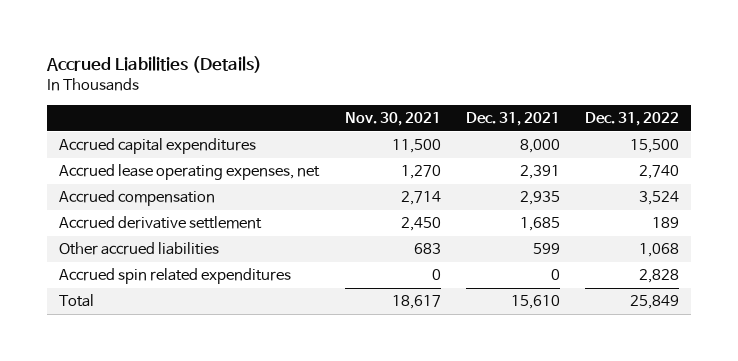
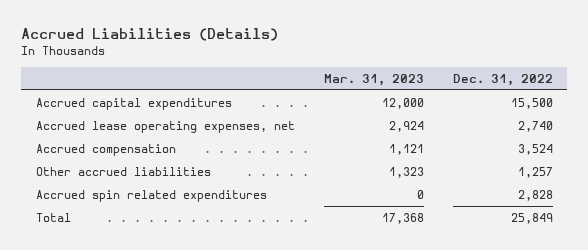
- | Nov. 30, 2021 | Dec. 31, 2021 | Dec. 31, 2022
+ | Mar. 31, 2023 | Dec. 31, 2022
- Accrued derivative settlement | 2,450 | 1,685 | 189
- Other accrued liabilities | 683 | 599 | 1,068
+ Other accrued liabilities | 1,323 | 1,257

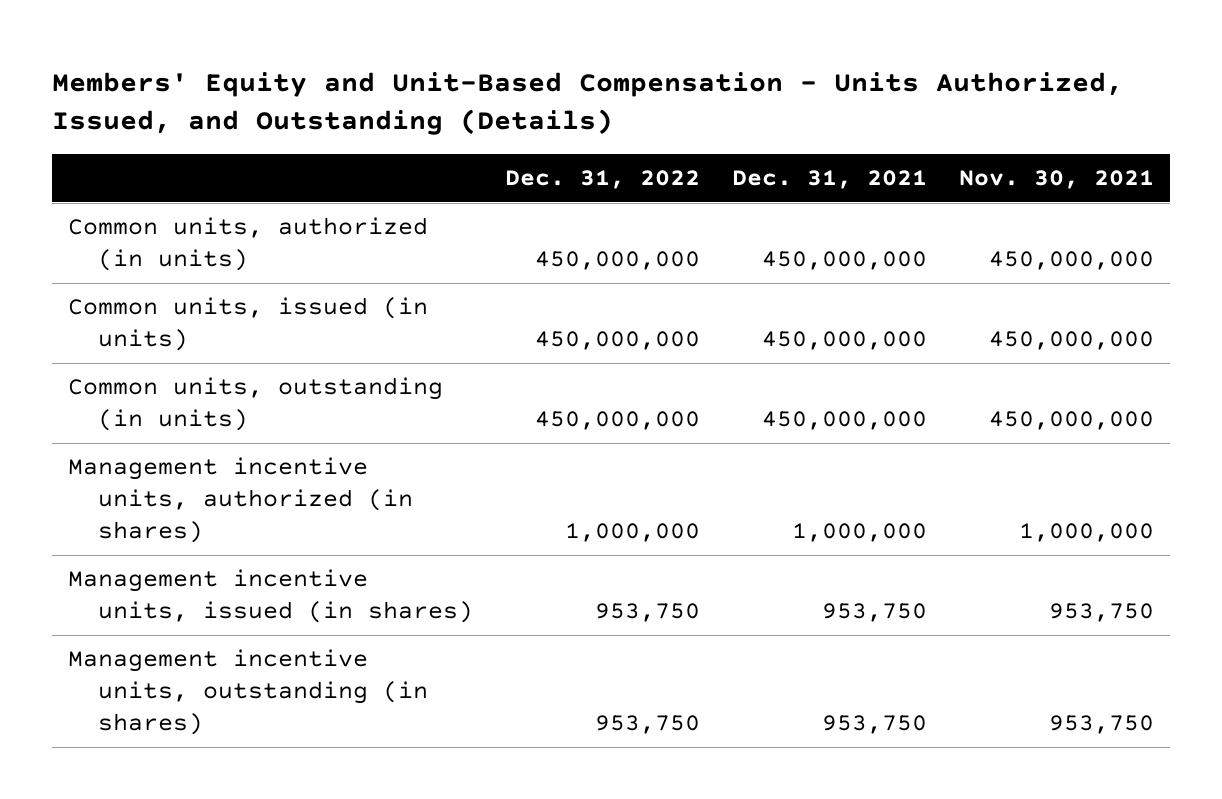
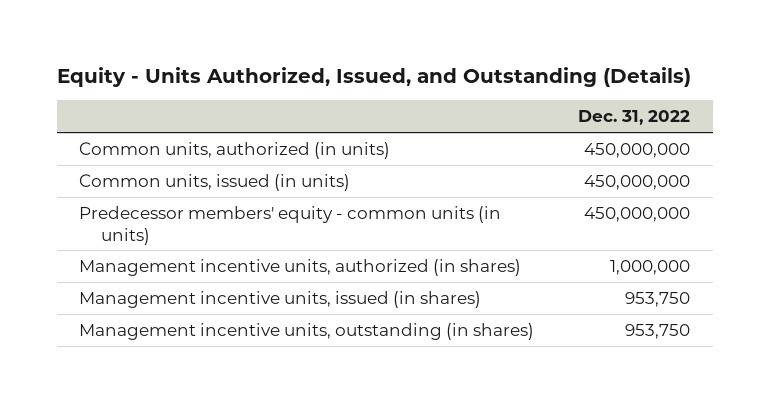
- Members' Equity and Unit-Based Compensation - Units Authorized, Issued, and Outstanding (Details)
+ Equity - Units Authorized, Issued, and Outstanding (Details)
- | Dec. 31, 2022 | Dec. 31, 2021 | Nov. 30, 2021
+ | Dec. 31, 2022
- Common units, outstanding (in units) | 450,000,000 | 450,000,000 | 450,000,000
+ Predecessor members' equity - common units (in units) | 450,000,000

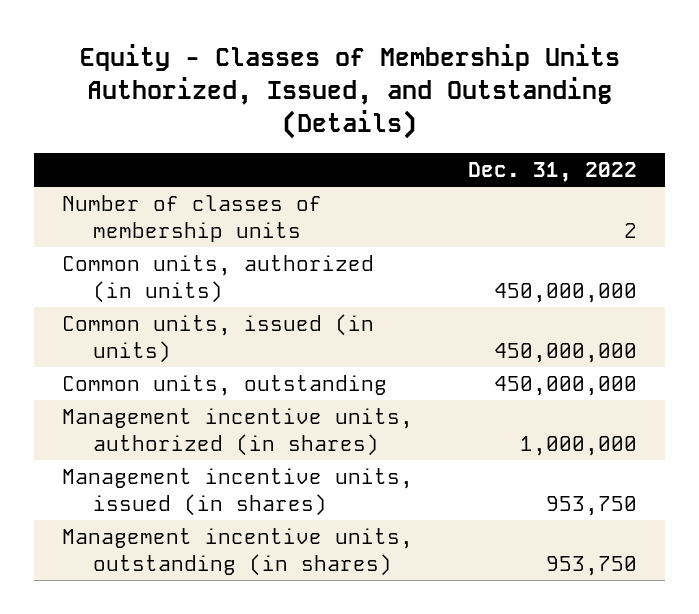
- Equity - Units Authorized, Issued, and Outstanding (Details)
+ Equity - Classes of Membership Units Authorized, Issued, and Outstanding (Details)
+ Number of classes of membership units | 2
- Predecessor members' equity - common units (in units) | 450,000,000
+ Common units, outstanding | 450,000,000

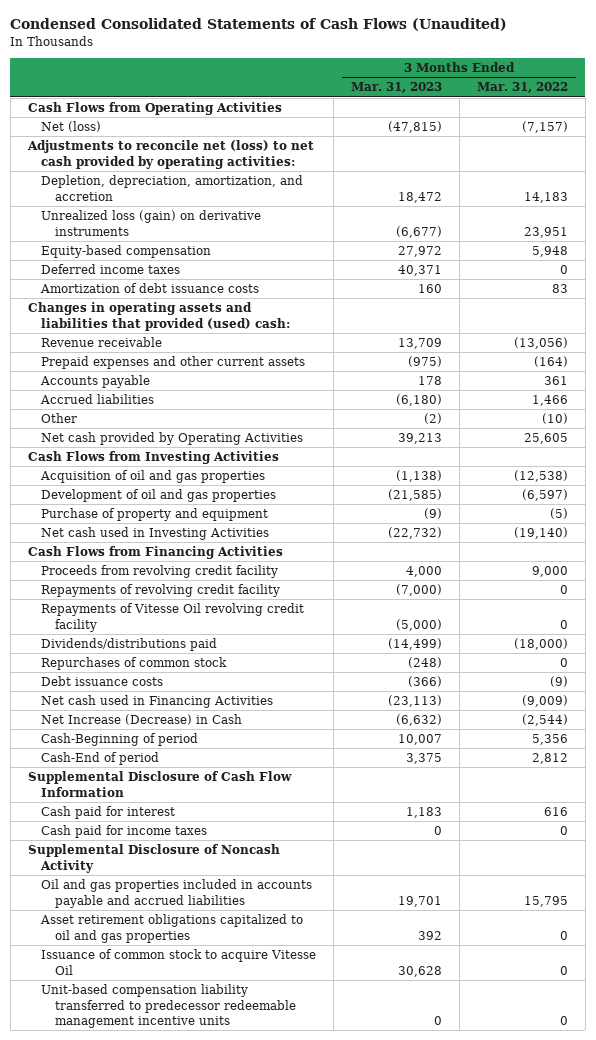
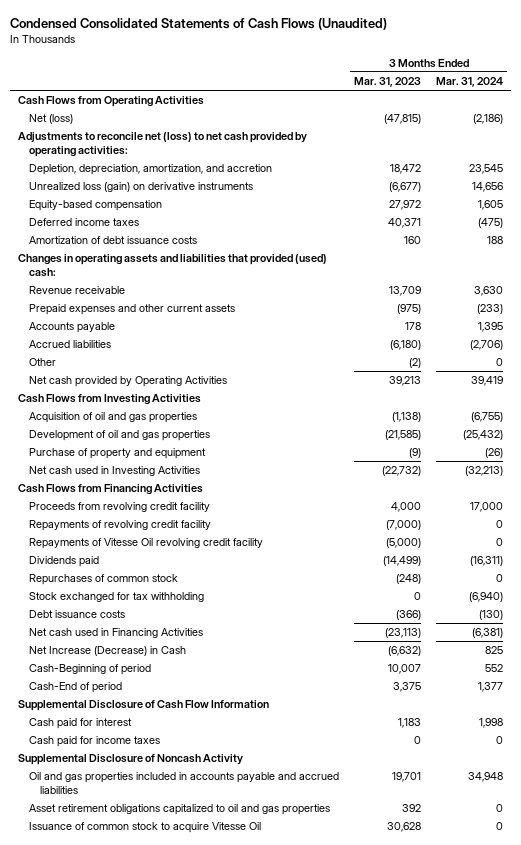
- | 3 Months Ended Mar. 31, 2023 | 3 Months Ended Mar. 31, 2022
+ | 3 Months Ended Mar. 31, 2023 | 3 Months Ended Mar. 31, 2024
- Dividends/distributions paid | (14,499) | (18,000)
+ Dividends paid | (14,499) | (16,311)
+ Stock exchanged for tax withholding | 0 | (6,940)
- Unit-based compensation liability transferred to predecessor redeemable management incentive units | 0 | 0

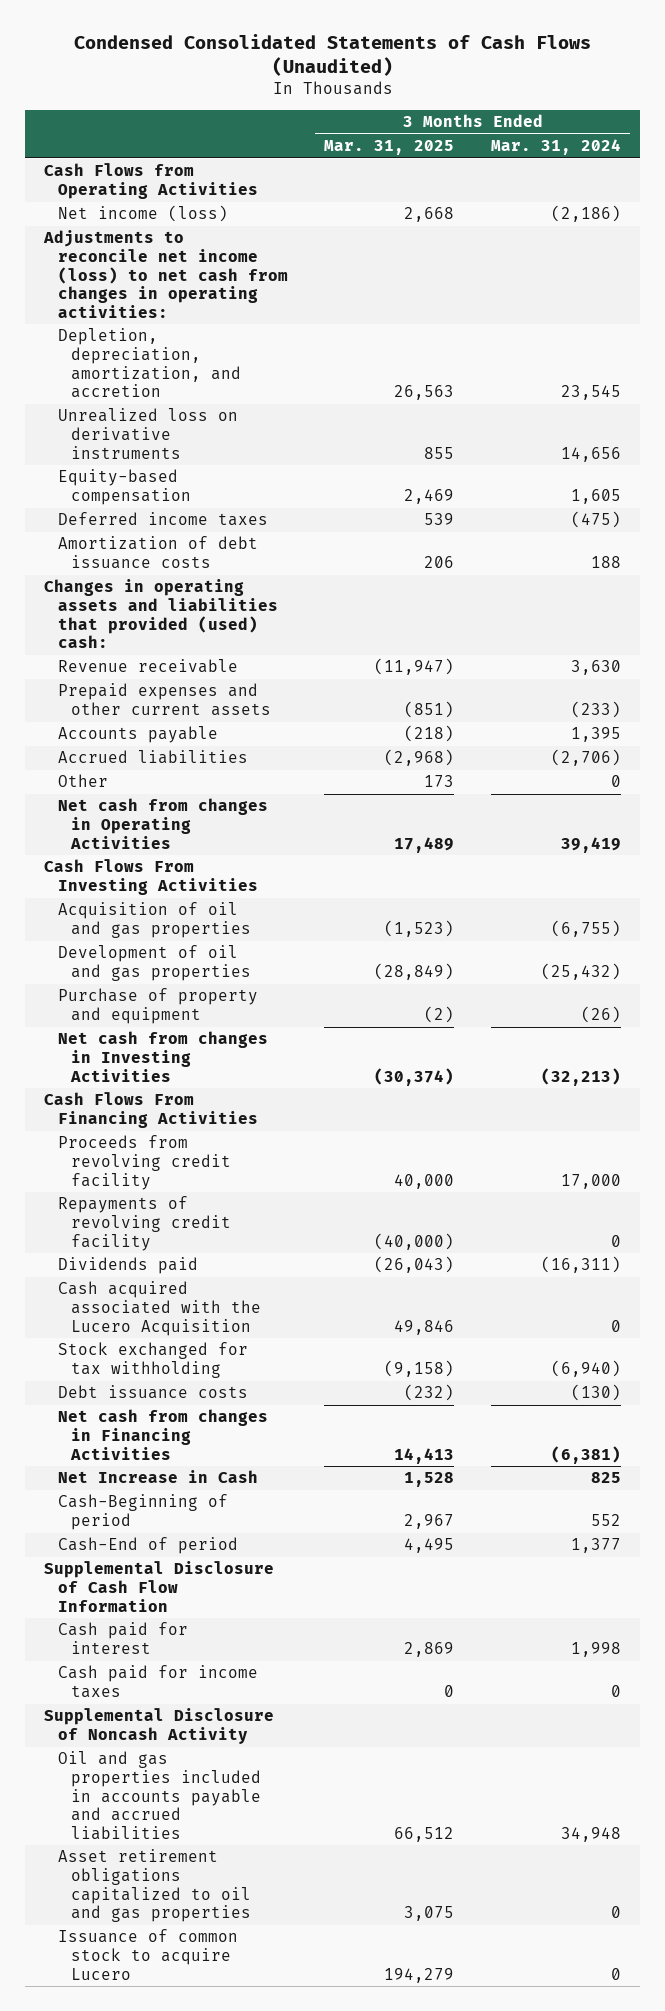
- | 3 Months Ended Mar. 31, 2023 | 3 Months Ended Mar. 31, 2024
+ | 3 Months Ended Mar. 31, 2025 | 3 Months Ended Mar. 31, 2024
- Net (loss) | (47,815) | (2,186)
- Adjustments to reconcile net (loss) to net cash provided by operating activities:
+ Net income (loss) | 2,668 | (2,186)
+ Adjustments to reconcile net income (loss) to net cash from changes in operating activities:
- Unrealized loss (gain) on derivative instruments | (6,677) | 14,656
+ Unrealized loss on derivative instruments | 855 | 14,656
- Net cash provided by Operating Activities | 39,213 | 39,419
- Cash Flows from Investing Activities
+ Net cash from changes in Operating Activities | 17,489 | 39,419
+ Cash Flows From Investing Activities
- Net cash used in Investing Activities | (22,732) | (32,213)
- Cash Flows from Financing Activities
+ Net cash from changes in Investing Activities | (30,374) | (32,213)
+ Cash Flows From Financing Activities
- Repayments of Vitesse Oil revolving credit facility | (5,000) | 0
- Repurchases of common stock | (248) | 0
+ Cash acquired associated with the Lucero Acquisition | 49,846 | 0
- Net cash used in Financing Activities | (23,113) | (6,381)
- Net Increase (Decrease) in Cash | (6,632) | 825
+ Net cash from changes in Financing Activities | 14,413 | (6,381)
+ Net Increase in Cash | 1,528 | 825
- Issuance of common stock to acquire Vitesse Oil | 30,628 | 0
+ Issuance of common stock to acquire Lucero | 194,279 | 0

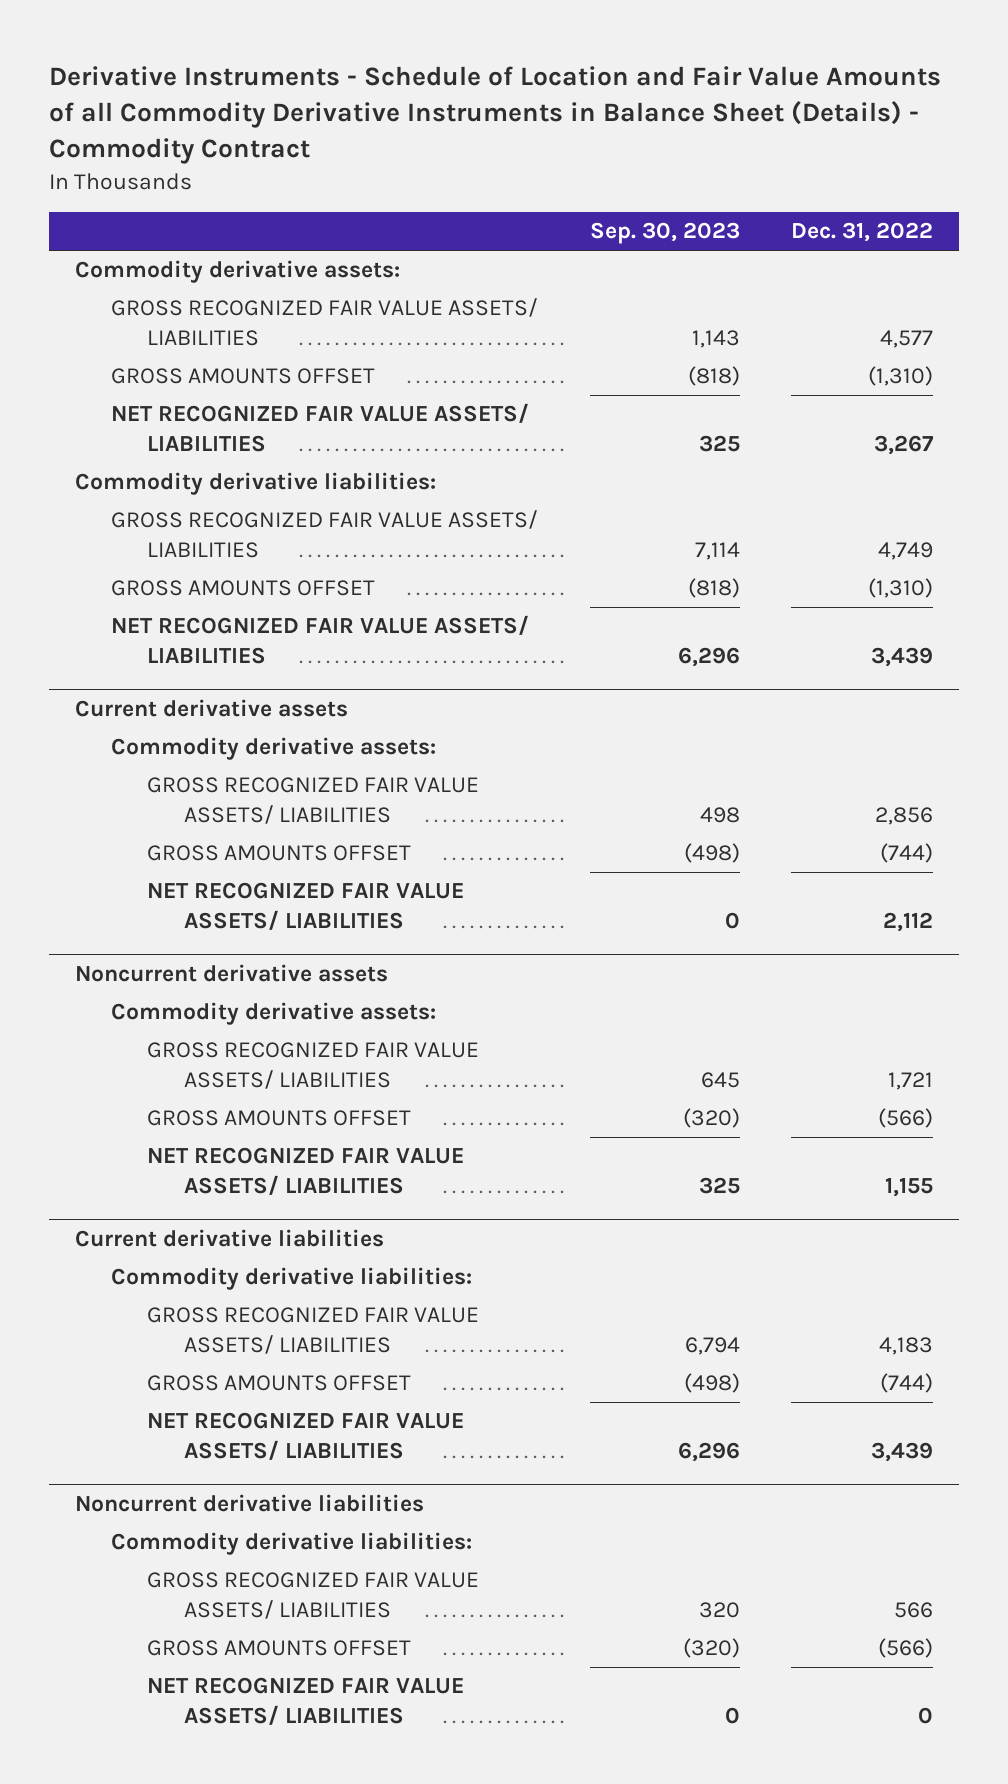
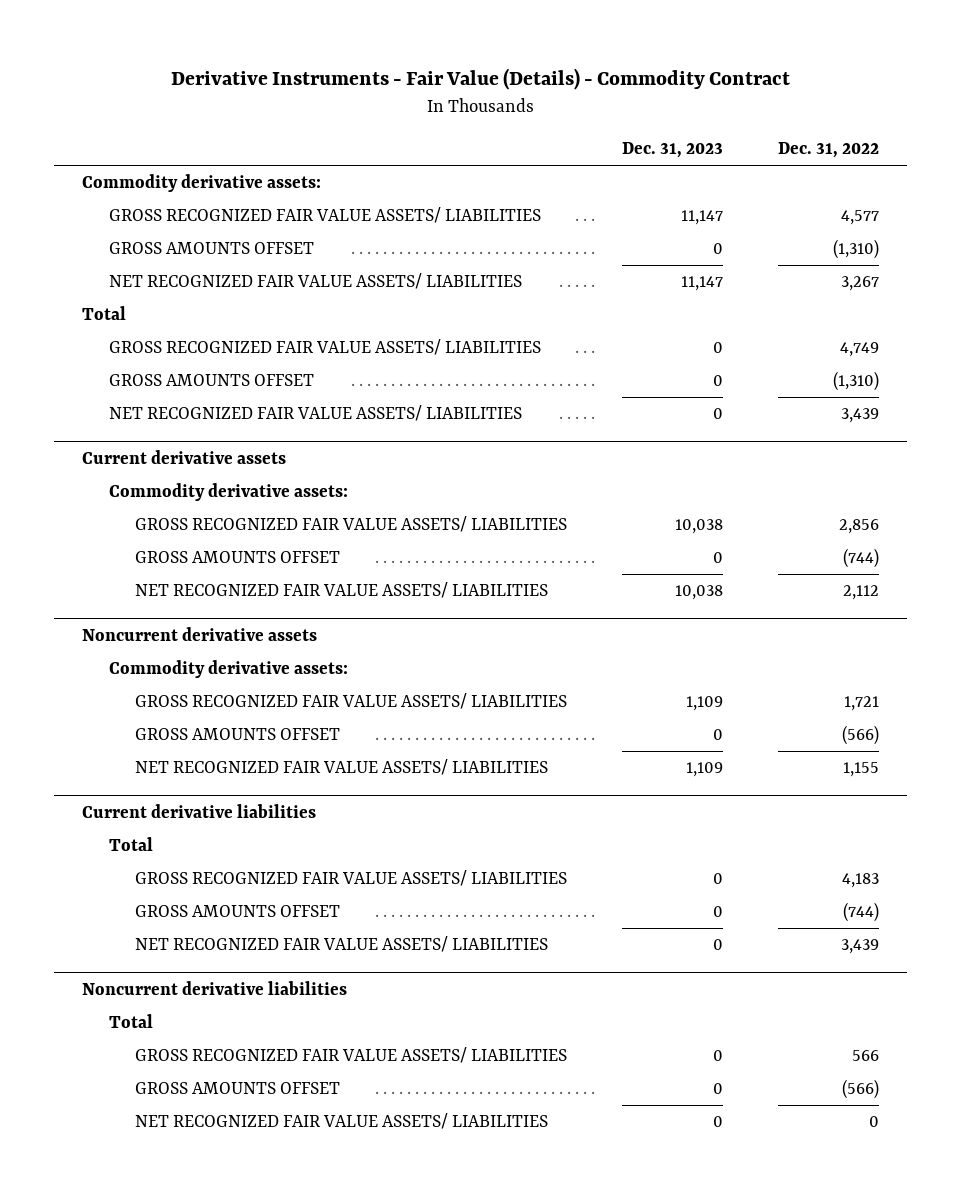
- Derivative Instruments - Schedule of Location and Fair Value Amounts of all Commodity Derivative Instruments in Balance Sheet (Details) - Commodity Contract
+ Derivative Instruments - Fair Value (Details) - Commodity Contract
- | Sep. 30, 2023 | Dec. 31, 2022
+ | Dec. 31, 2023 | Dec. 31, 2022
- Commodity derivative liabilities:
+ Total
@ Current derivative liabilities
- Commodity derivative liabilities:
+ Total
@ Noncurrent derivative liabilities
- Commodity derivative liabilities:
+ Total

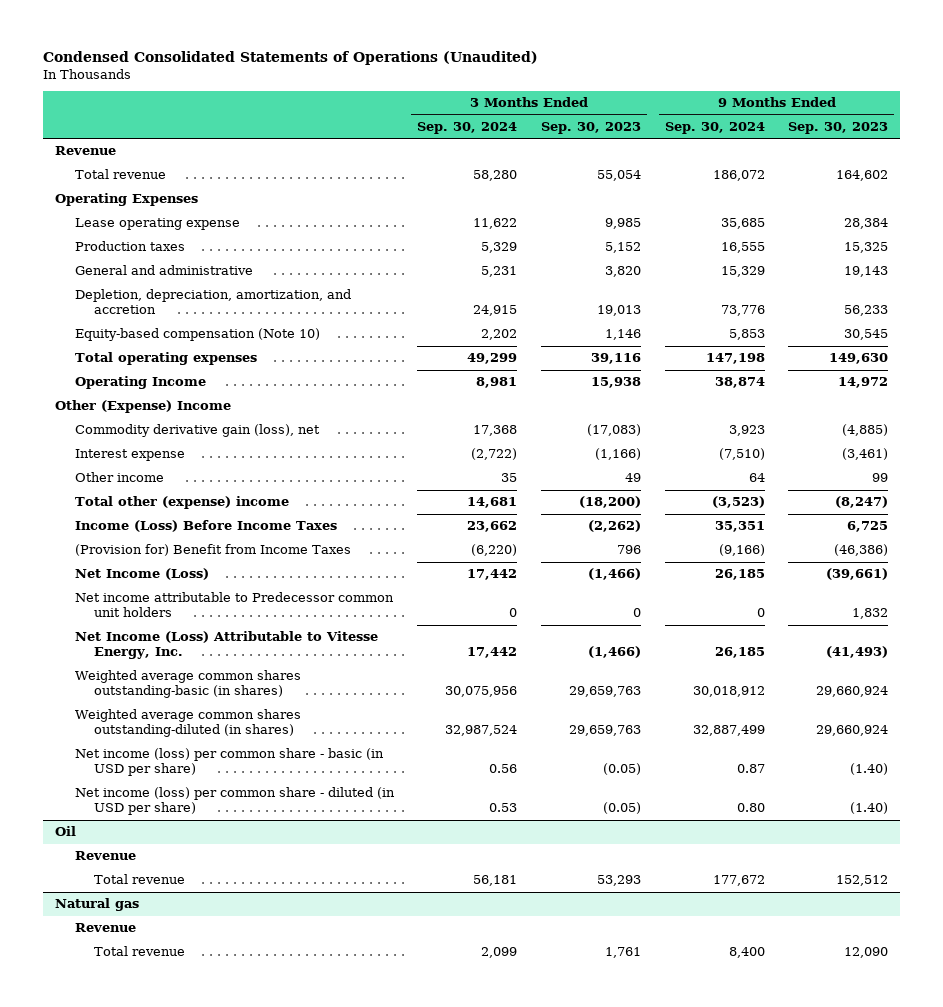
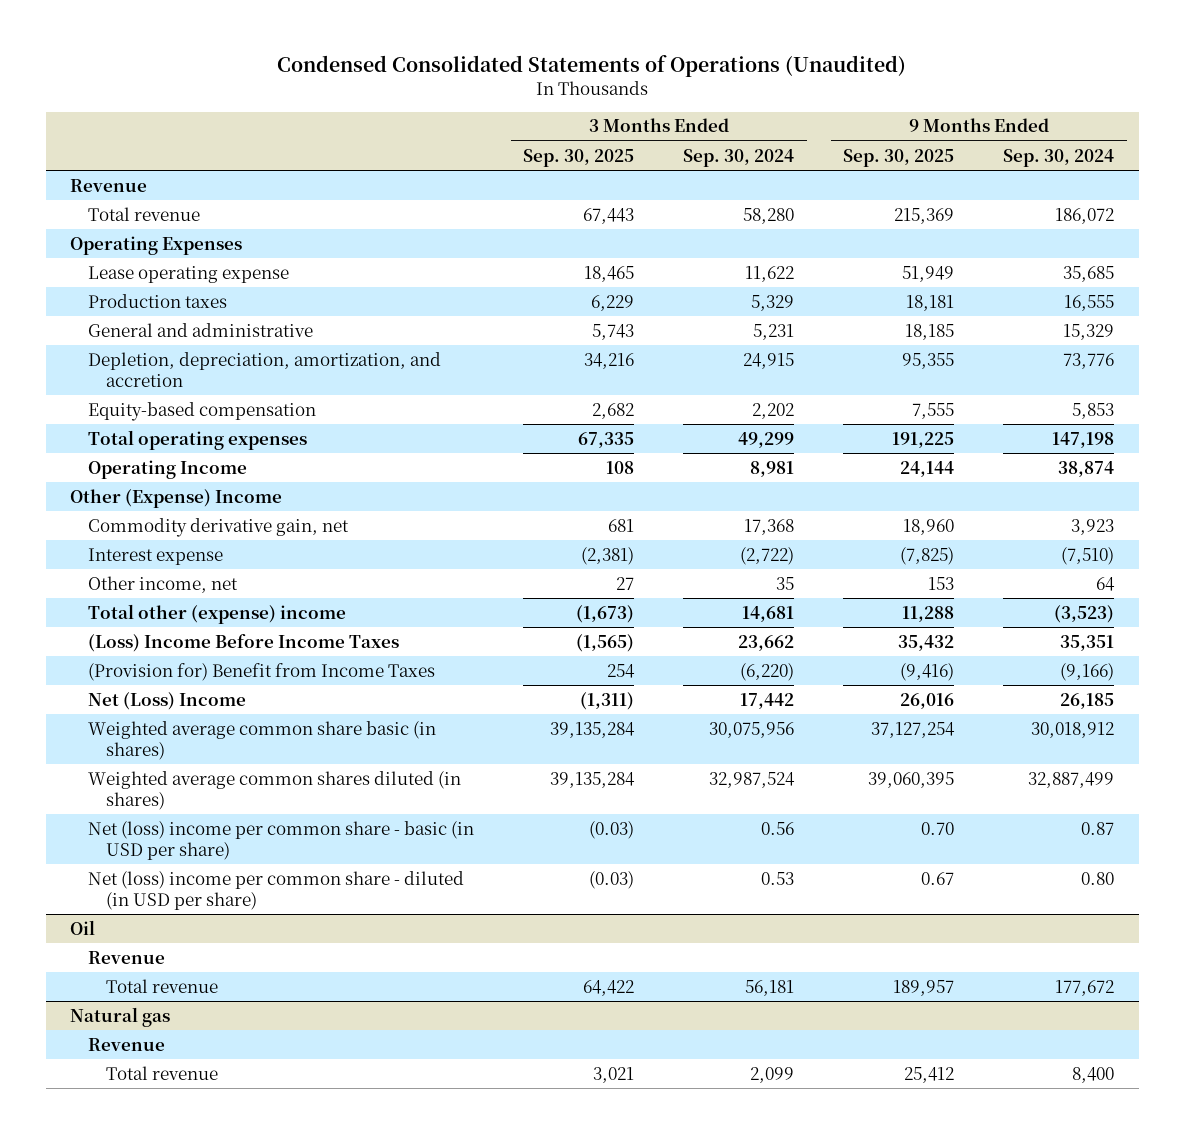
- | 3 Months Ended Sep. 30, 2024 | 3 Months Ended Sep. 30, 2023 | 9 Months Ended Sep. 30, 2024 | 9 Months Ended Sep. 30, 2023
+ | 3 Months Ended Sep. 30, 2025 | 3 Months Ended Sep. 30, 2024 | 9 Months Ended Sep. 30, 2025 | 9 Months Ended Sep. 30, 2024
- Equity-based compensation (Note 10) | 2,202 | 1,146 | 5,853 | 30,545
+ Equity-based compensation | 2,682 | 2,202 | 7,555 | 5,853
- Commodity derivative gain (loss), net | 17,368 | (17,083) | 3,923 | (4,885)
+ Commodity derivative gain, net | 681 | 17,368 | 18,960 | 3,923
- Other income | 35 | 49 | 64 | 99
+ Other income, net | 27 | 35 | 153 | 64
- Income (Loss) Before Income Taxes | 23,662 | (2,262) | 35,351 | 6,725
+ (Loss) Income Before Income Taxes | (1,565) | 23,662 | 35,432 | 35,351
- Net Income (Loss) | 17,442 | (1,466) | 26,185 | (39,661)
- Net income attributable to Predecessor common unit holders | 0 | 0 | 0 | 1,832
- Net Income (Loss) Attributable to Vitesse Energy, Inc. | 17,442 | (1,466) | 26,185 | (41,493)
- Weighted average common shares outstanding-basic (in shares) | 30,075,956 | 29,659,763 | 30,018,912 | 29,660,924
- Weighted average common shares outstanding-diluted (in shares) | 32,987,524 | 29,659,763 | 32,887,499 | 29,660,924
- Net income (loss) per common share - basic (in USD per share) | 0.56 | (0.05) | 0.87 | (1.40)
- Net income (loss) per common share - diluted (in USD per share) | 0.53 | (0.05) | 0.80 | (1.40)
+ Net (Loss) Income | (1,311) | 17,442 | 26,016 | 26,185
+ Weighted average common share basic (in shares) | 39,135,284 | 30,075,956 | 37,127,254 | 30,018,912
+ Weighted average common shares diluted (in shares) | 39,135,284 | 32,987,524 | 39,060,395 | 32,887,499
+ Net (loss) income per common share - basic (in USD per share) | (0.03) | 0.56 | 0.70 | 0.87
+ Net (loss) income per common share - diluted (in USD per share) | (0.03) | 0.53 | 0.67 | 0.80

